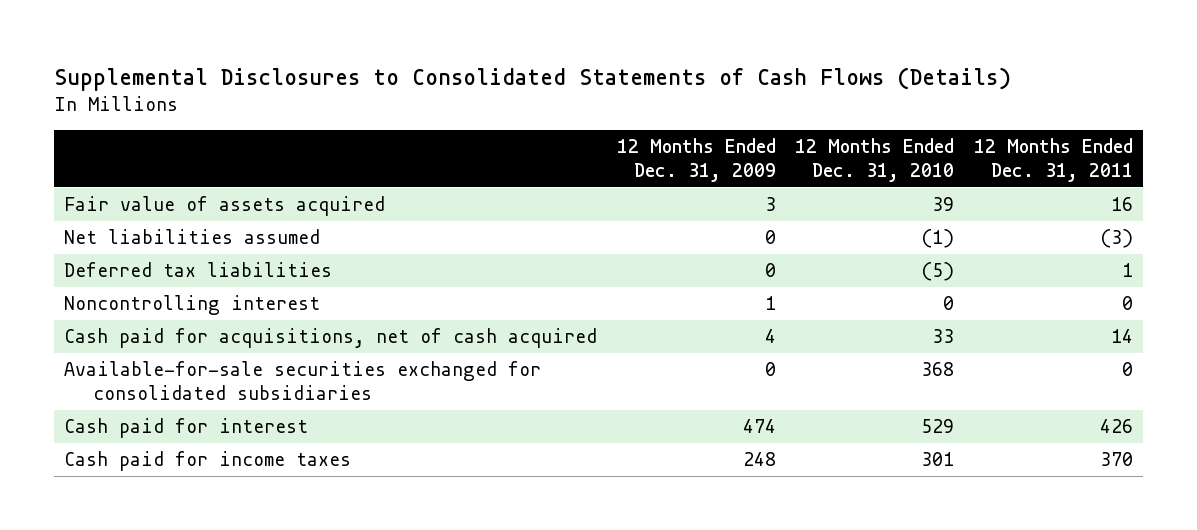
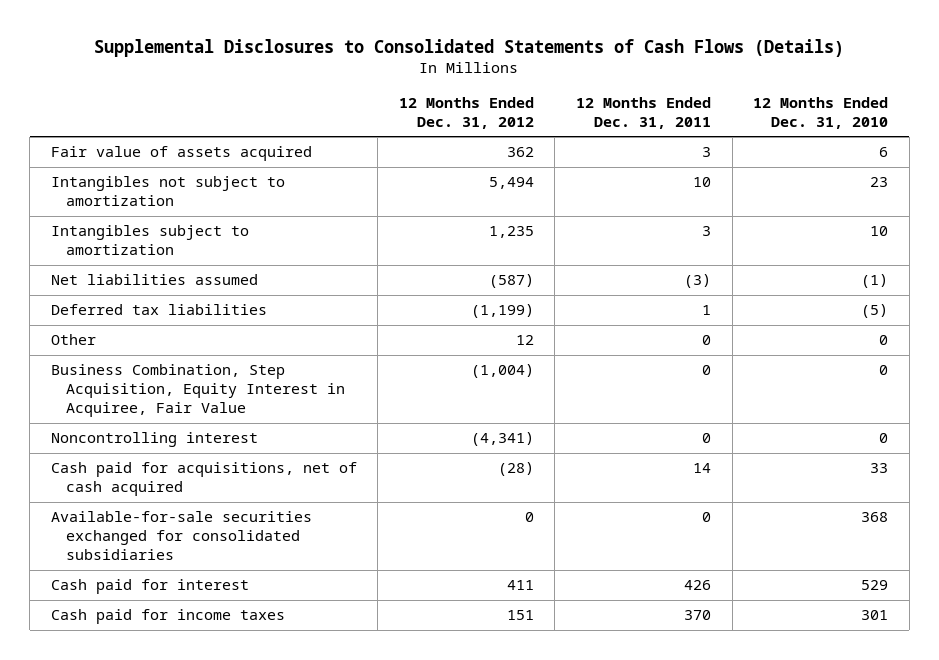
- | 12 Months Ended Dec. 31, 2009 | 12 Months Ended Dec. 31, 2010 | 12 Months Ended Dec. 31, 2011
+ | 12 Months Ended Dec. 31, 2012 | 12 Months Ended Dec. 31, 2011 | 12 Months Ended Dec. 31, 2010
- Fair value of assets acquired | 3 | 39 | 16
+ Fair value of assets acquired | 362 | 3 | 6
+ Intangibles not subject to amortization | 5,494 | 10 | 23
+ Intangibles subject to amortization | 1,235 | 3 | 10
+ Other | 12 | 0 | 0
+ Business Combination, Step Acquisition, Equity Interest in Acquiree, Fair Value | (1,004) | 0 | 0

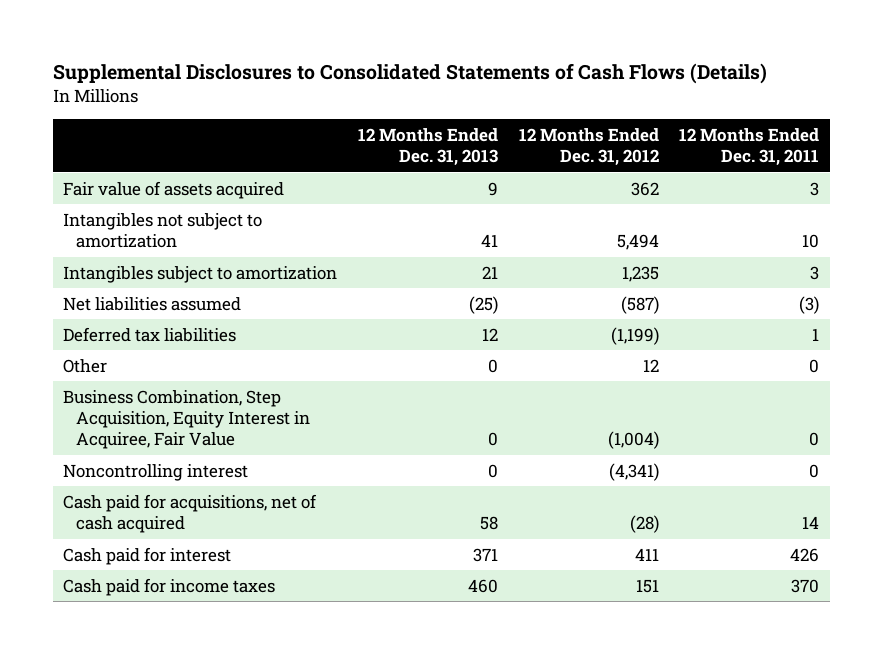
- | 12 Months Ended Dec. 31, 2012 | 12 Months Ended Dec. 31, 2011 | 12 Months Ended Dec. 31, 2010
+ | 12 Months Ended Dec. 31, 2013 | 12 Months Ended Dec. 31, 2012 | 12 Months Ended Dec. 31, 2011
- Available-for-sale securities exchanged for consolidated subsidiaries | 0 | 0 | 368

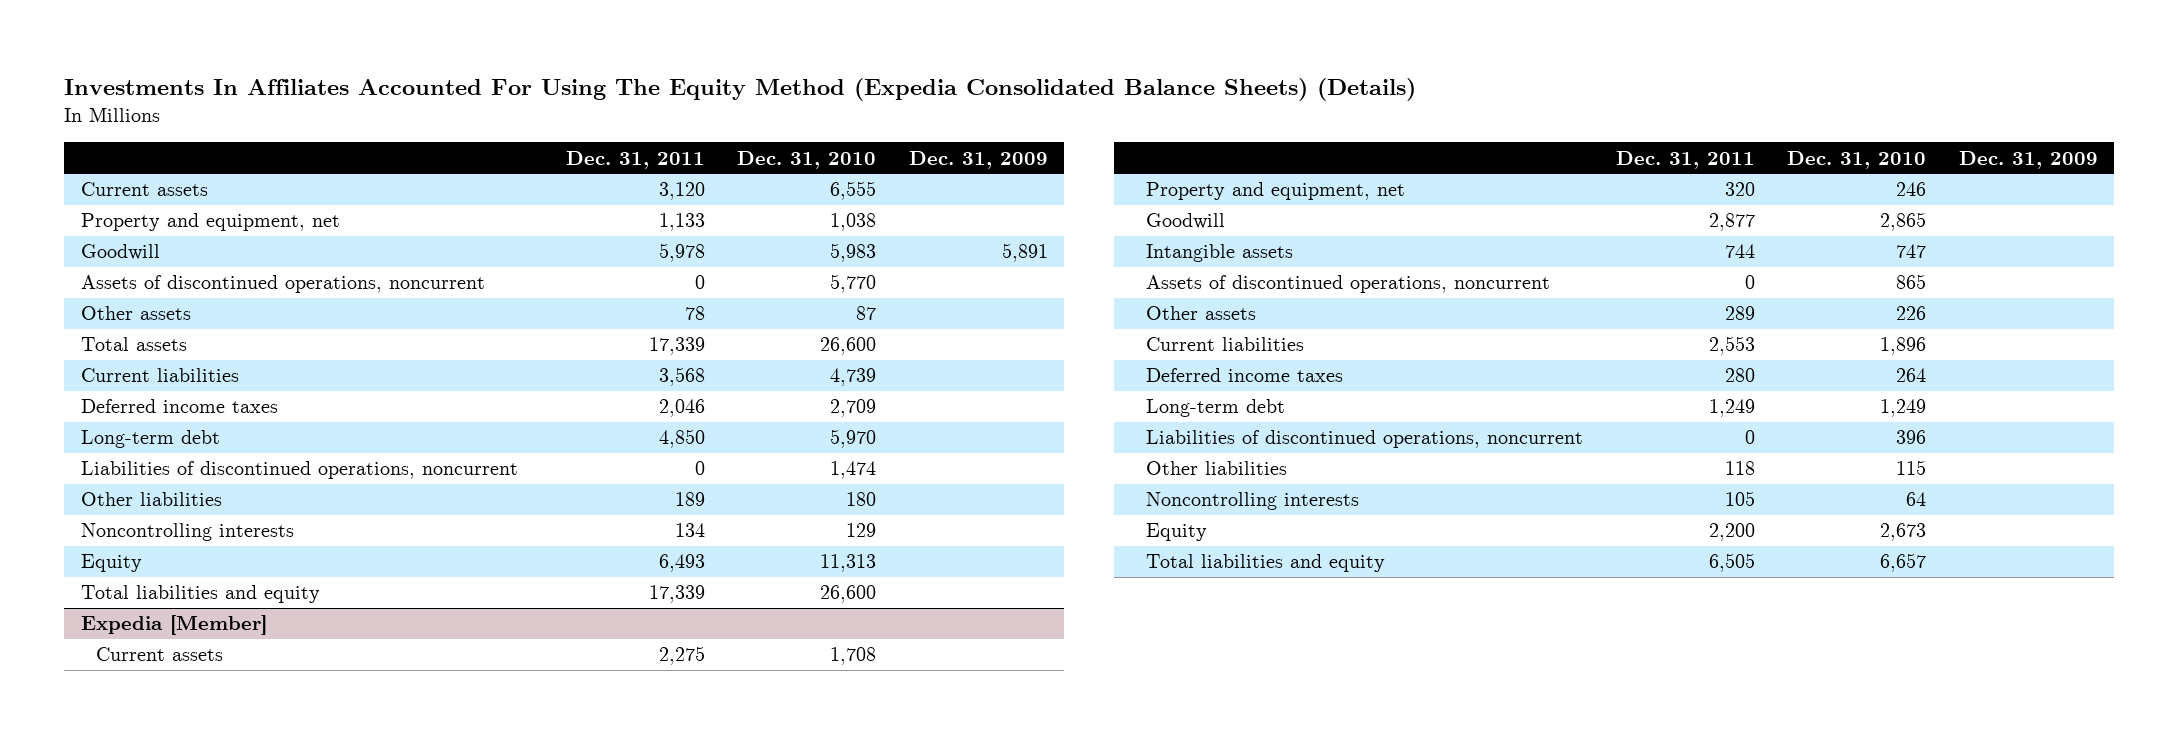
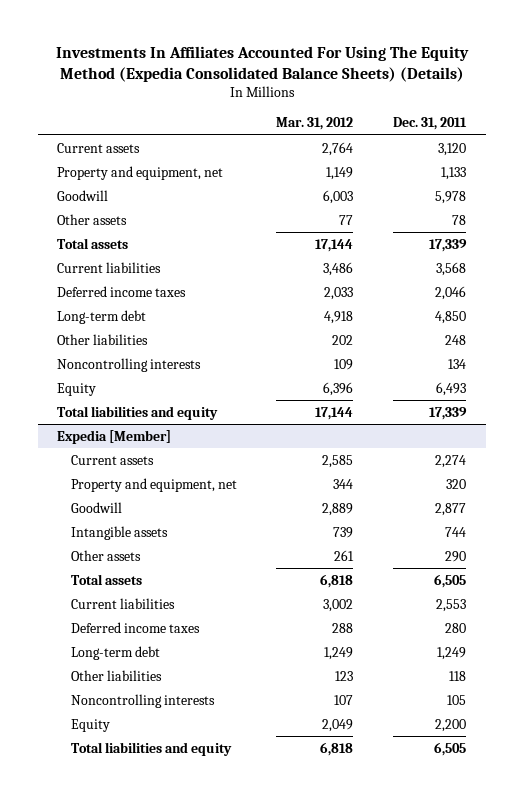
- | Dec. 31, 2011 | Dec. 31, 2010 | Dec. 31, 2009
+ | Mar. 31, 2012 | Dec. 31, 2011
- Assets of discontinued operations, noncurrent | 0 | 5,770 |
- Liabilities of discontinued operations, noncurrent | 0 | 1,474 |
- Other liabilities | 189 | 180 |
+ Other liabilities | 202 | 248
@ Expedia [Member]
- Current assets | 2,275 | 1,708 |
+ Current assets | 2,585 | 2,274
- Assets of discontinued operations, noncurrent | 0 | 865 |
- Other assets | 289 | 226 |
+ Other assets | 261 | 290
+ Total assets | 6,818 | 6,505
- Liabilities of discontinued operations, noncurrent | 0 | 396 |

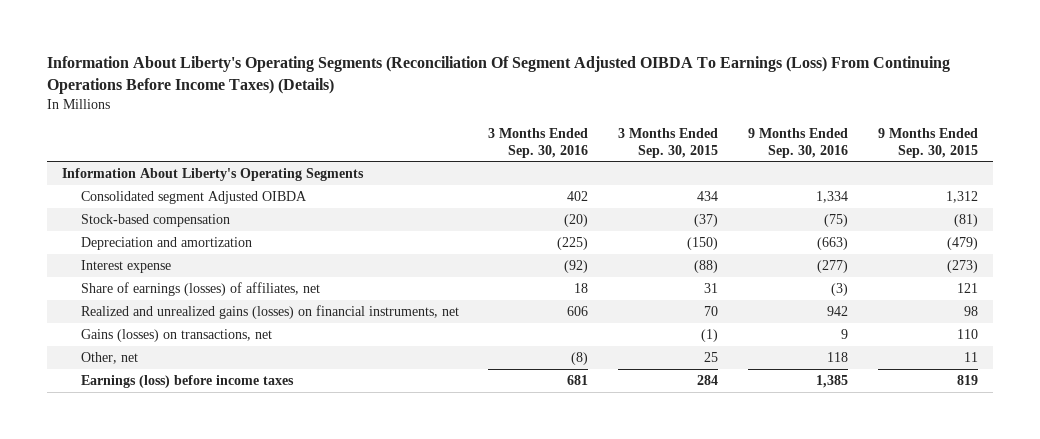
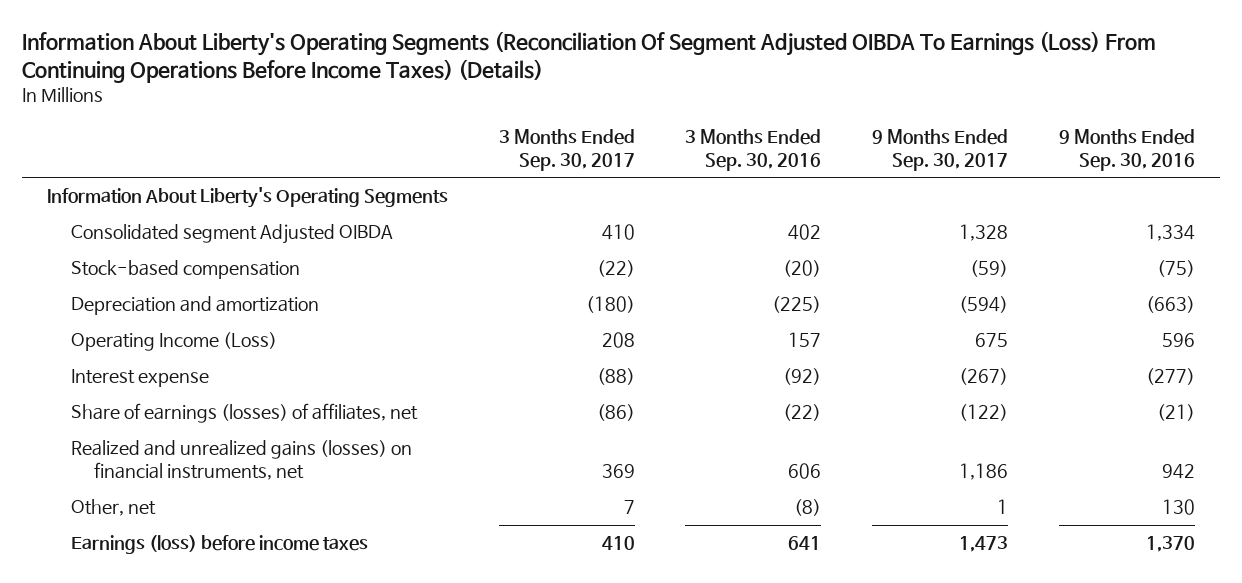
- | 3 Months Ended Sep. 30, 2016 | 3 Months Ended Sep. 30, 2015 | 9 Months Ended Sep. 30, 2016 | 9 Months Ended Sep. 30, 2015
+ | 3 Months Ended Sep. 30, 2017 | 3 Months Ended Sep. 30, 2016 | 9 Months Ended Sep. 30, 2017 | 9 Months Ended Sep. 30, 2016
+ Operating Income (Loss) | 208 | 157 | 675 | 596
- Share of earnings (losses) of affiliates, net | 18 | 31 | (3) | 121
+ Share of earnings (losses) of affiliates, net | (86) | (22) | (122) | (21)
- Gains (losses) on transactions, net | | (1) | 9 | 110
- Other, net | (8) | 25 | 118 | 11
- Earnings (loss) before income taxes | 681 | 284 | 1,385 | 819
+ Other, net | 7 | (8) | 1 | 130
+ Earnings (loss) before income taxes | 410 | 641 | 1,473 | 1,370

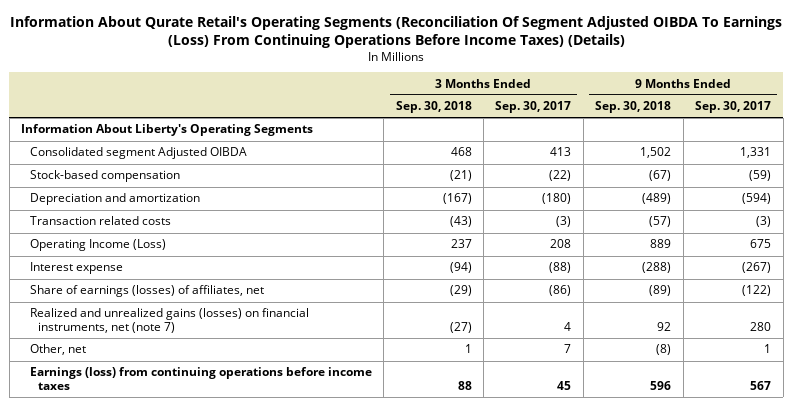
- Information About Liberty's Operating Segments (Reconciliation Of Segment Adjusted OIBDA To Earnings (Loss) From Continuing Operations Before Income Taxes) (Details)
+ Information About Qurate Retail's Operating Segments (Reconciliation Of Segment Adjusted OIBDA To Earnings (Loss) From Continuing Operations Before Income Taxes) (Details)
- | 3 Months Ended Sep. 30, 2017 | 3 Months Ended Sep. 30, 2016 | 9 Months Ended Sep. 30, 2017 | 9 Months Ended Sep. 30, 2016
+ | 3 Months Ended Sep. 30, 2018 | 3 Months Ended Sep. 30, 2017 | 9 Months Ended Sep. 30, 2018 | 9 Months Ended Sep. 30, 2017
- Consolidated segment Adjusted OIBDA | 410 | 402 | 1,328 | 1,334
+ Consolidated segment Adjusted OIBDA | 468 | 413 | 1,502 | 1,331
+ Transaction related costs | (43) | (3) | (57) | (3)
- Realized and unrealized gains (losses) on financial instruments, net | 369 | 606 | 1,186 | 942
+ Realized and unrealized gains (losses) on financial instruments, net (note 7) | (27) | 4 | 92 | 280
- Earnings (loss) before income taxes | 410 | 641 | 1,473 | 1,370
+ Earnings (loss) from continuing operations before income taxes | 88 | 45 | 596 | 567

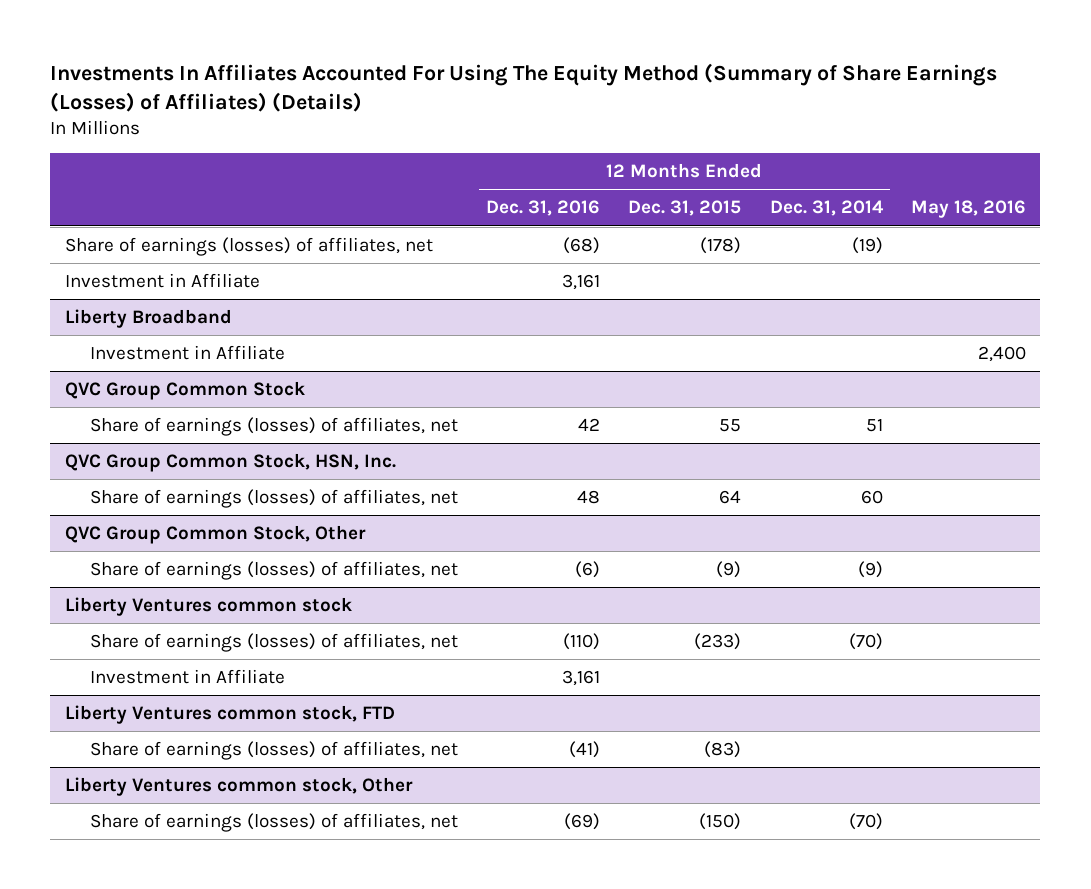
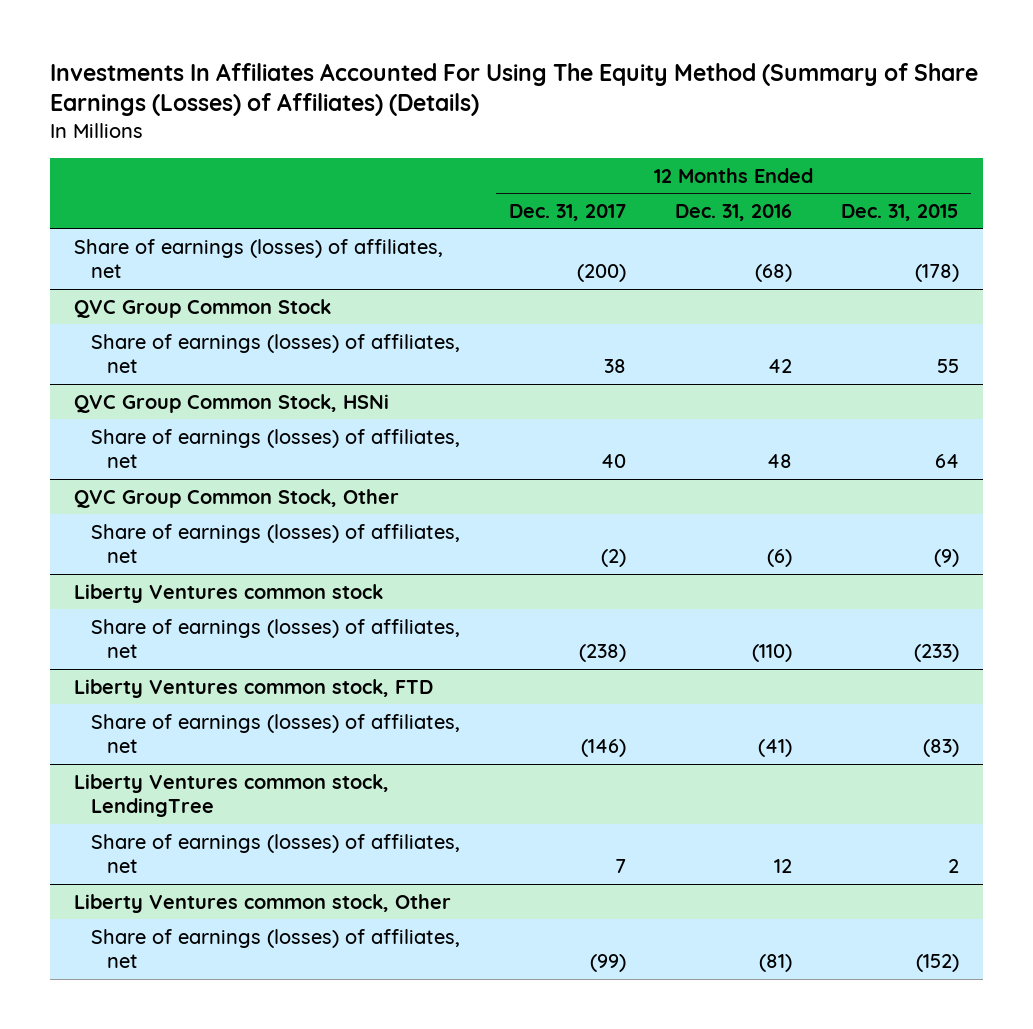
- | 12 Months Ended Dec. 31, 2016 | 12 Months Ended Dec. 31, 2015 | 12 Months Ended Dec. 31, 2014 | May 18, 2016
+ | 12 Months Ended Dec. 31, 2017 | 12 Months Ended Dec. 31, 2016 | 12 Months Ended Dec. 31, 2015
- Investment in Affiliate | 3,161 | | |
- Liberty Broadband
- Investment in Affiliate | | | | 2,400
- QVC Group Common Stock, HSN, Inc.
+ QVC Group Common Stock, HSNi
@ Liberty Ventures common stock
- Investment in Affiliate | 3,161 | | |
+ Liberty Ventures common stock, LendingTree
+ Share of earnings (losses) of affiliates, net | 7 | 12 | 2
@ Liberty Ventures common stock, Other
- Share of earnings (losses) of affiliates, net | (69) | (150) | (70) |
+ Share of earnings (losses) of affiliates, net | (99) | (81) | (152)

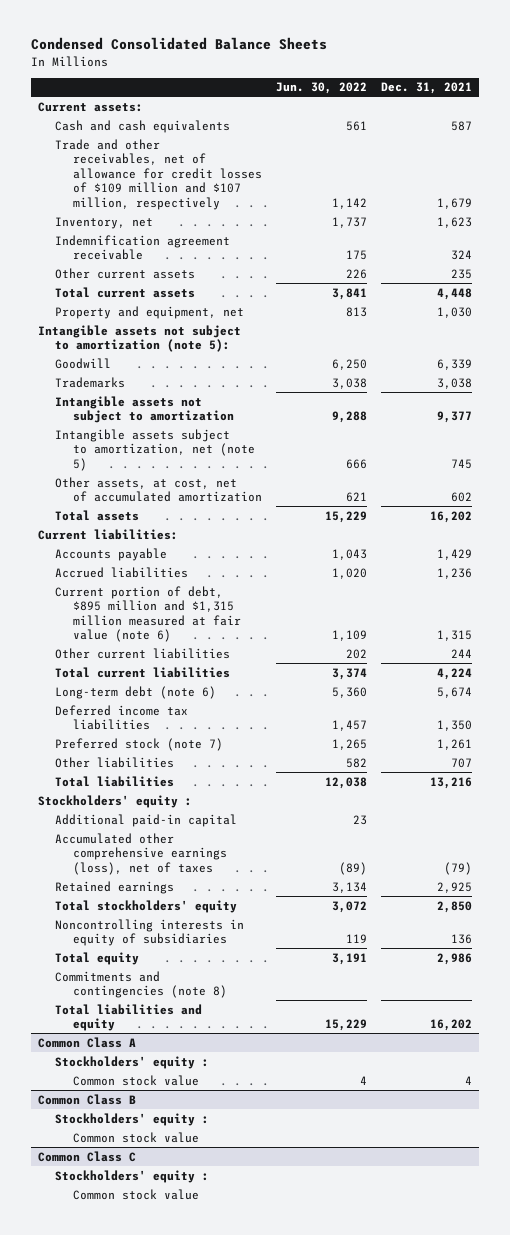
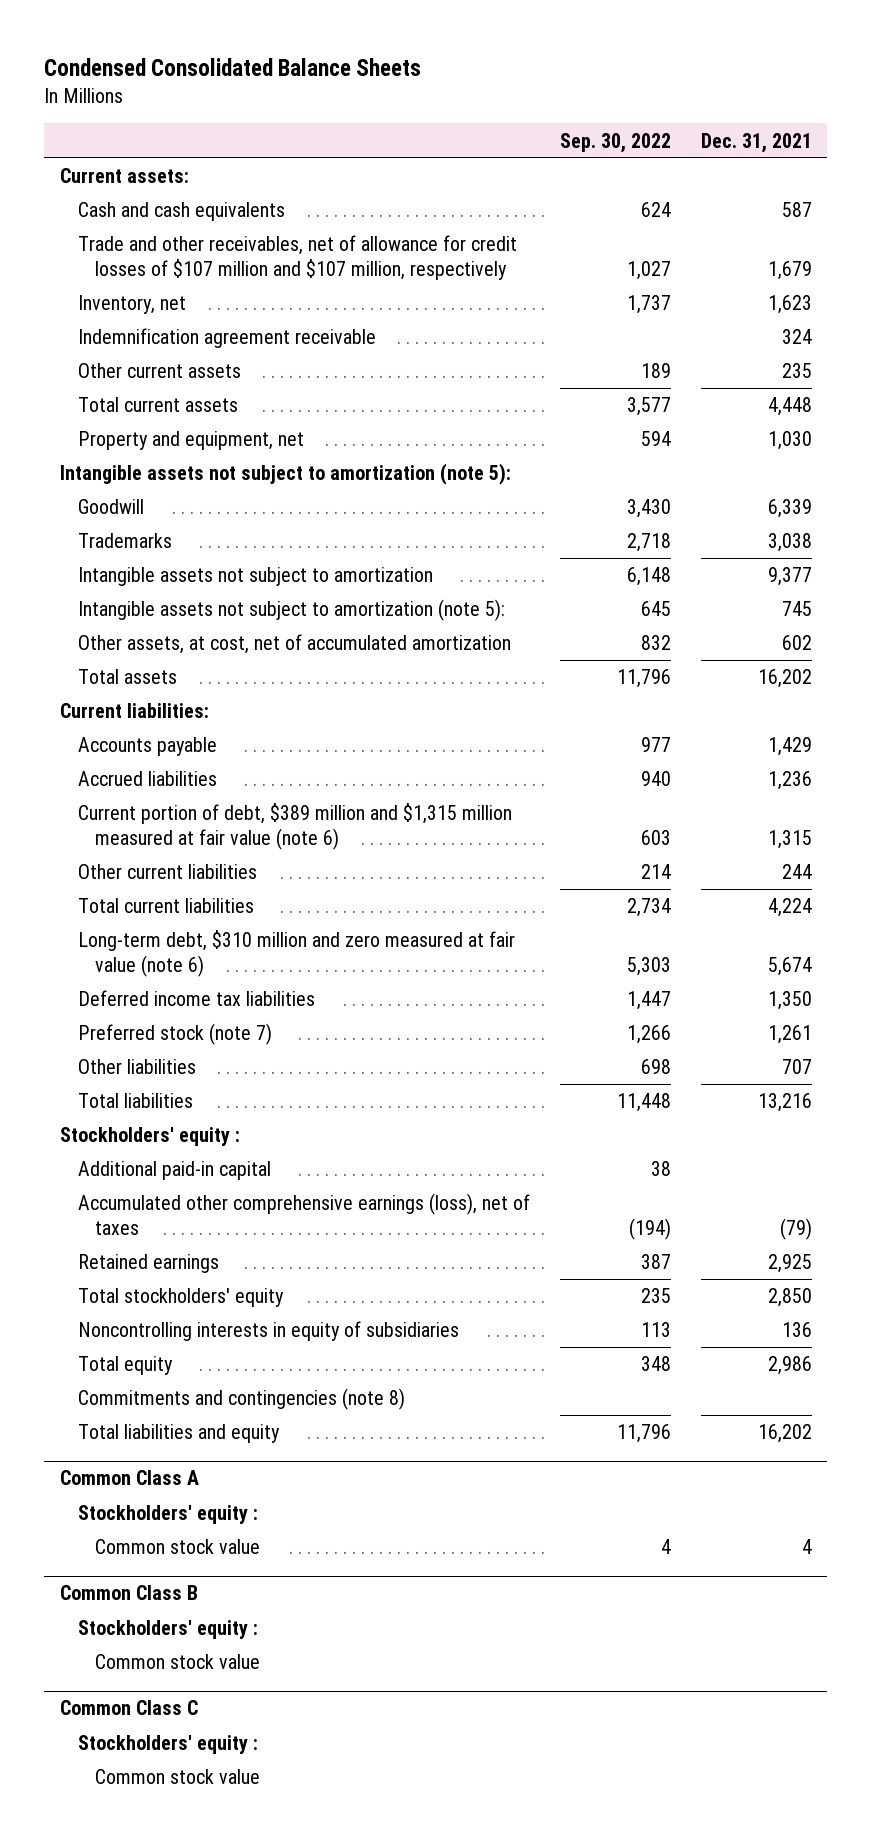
- | Jun. 30, 2022 | Dec. 31, 2021
+ | Sep. 30, 2022 | Dec. 31, 2021
- Trade and other receivables, net of allowance for credit losses of $109 million and $107 million, respectively | 1,142 | 1,679
+ Trade and other receivables, net of allowance for credit losses of $107 million and $107 million, respectively | 1,027 | 1,679
- Intangible assets subject to amortization, net (note 5) | 666 | 745
+ Intangible assets not subject to amortization (note 5): | 645 | 745
- Current portion of debt, $895 million and $1,315 million measured at fair value (note 6) | 1,109 | 1,315
+ Current portion of debt, $389 million and $1,315 million measured at fair value (note 6) | 603 | 1,315
- Long-term debt (note 6) | 5,360 | 5,674
+ Long-term debt, $310 million and zero measured at fair value (note 6) | 5,303 | 5,674

